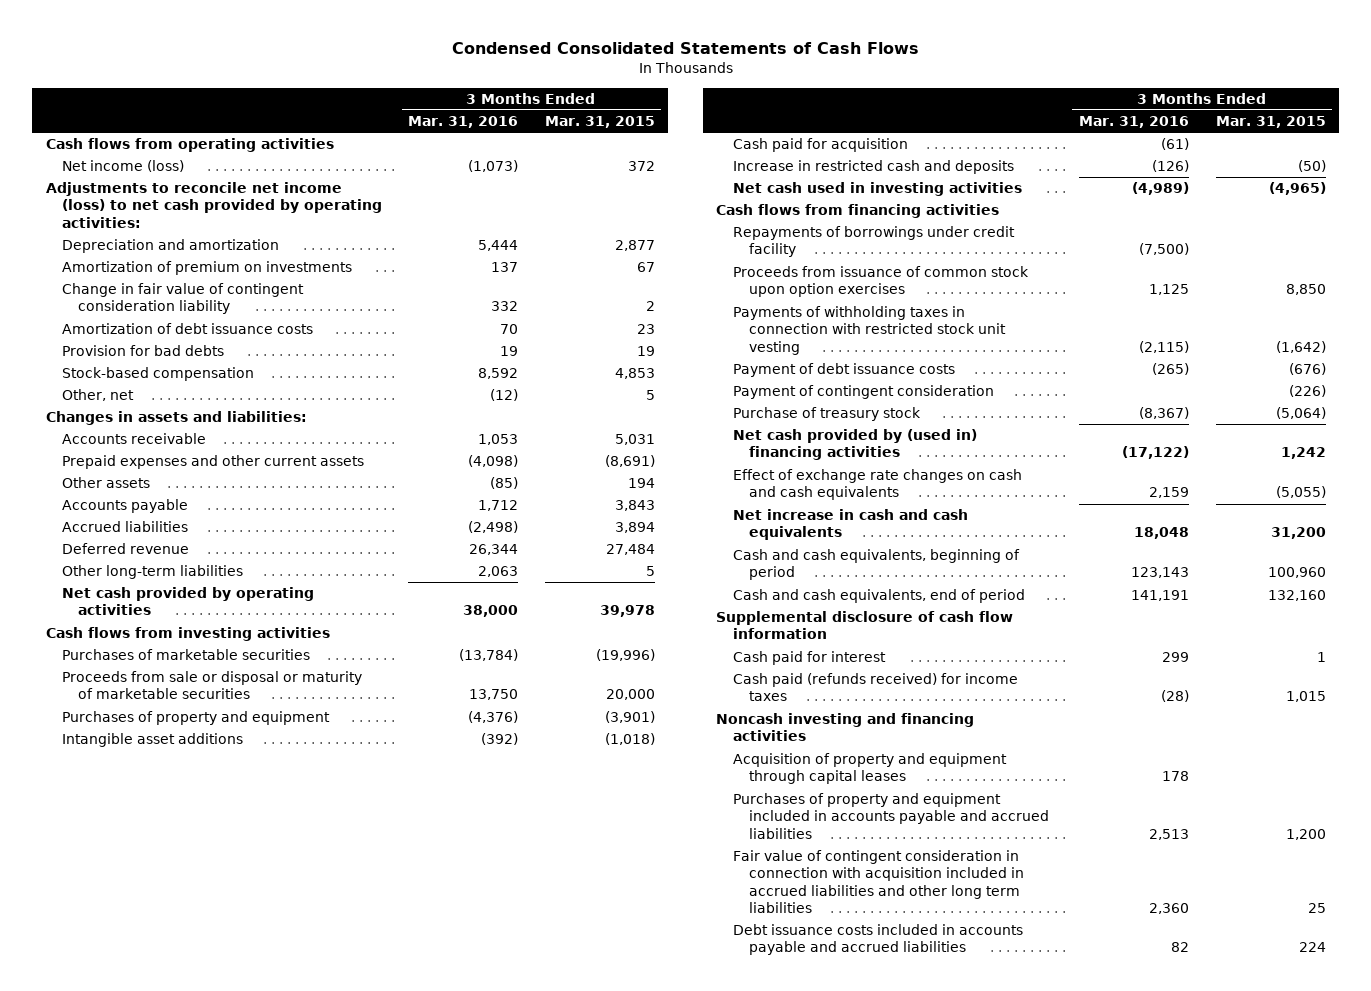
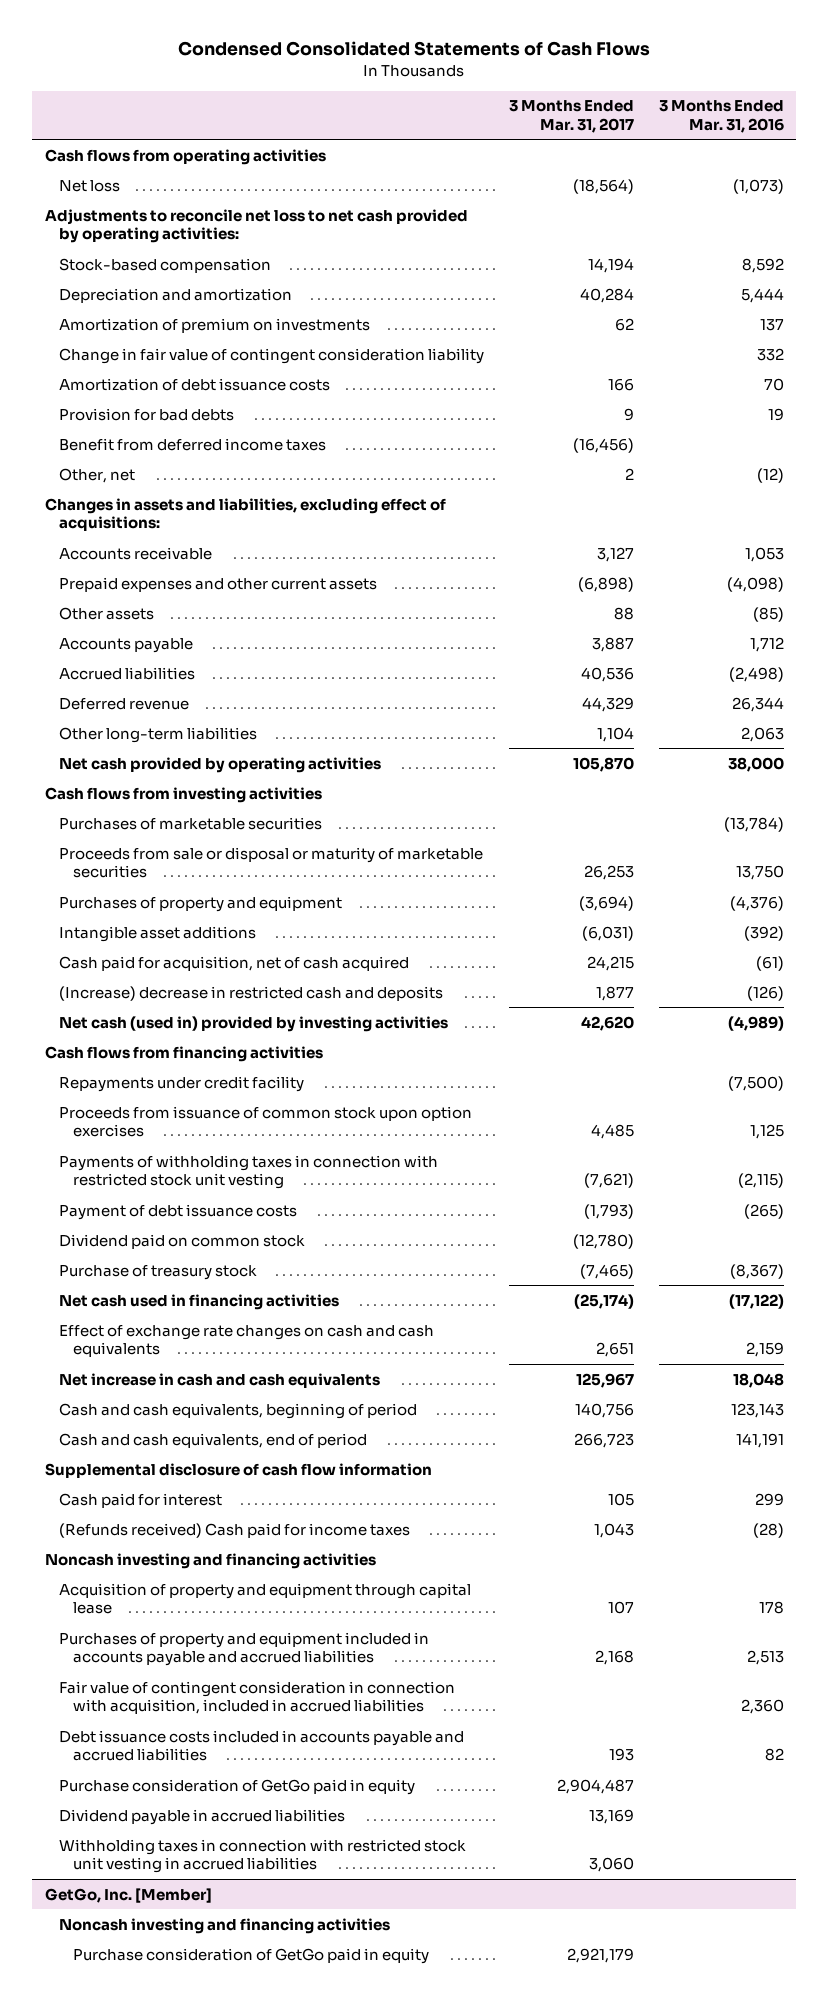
- | 3 Months Ended Mar. 31, 2016 | 3 Months Ended Mar. 31, 2015
+ | 3 Months Ended Mar. 31, 2017 | 3 Months Ended Mar. 31, 2016
- Net income (loss) | (1,073) | 372
- Adjustments to reconcile net income (loss) to net cash provided by operating activities:
+ Net loss | (18,564) | (1,073)
+ Adjustments to reconcile net loss to net cash provided by operating activities:
moved up: Stock-based compensation | 14,194 | 8,592
+ Benefit from deferred income taxes | (16,456) |
- Changes in assets and liabilities:
+ Changes in assets and liabilities, excluding effect of acquisitions:
- Cash paid for acquisition | (61) |
- Increase in restricted cash and deposits | (126) | (50)
- Net cash used in investing activities | (4,989) | (4,965)
+ Cash paid for acquisition, net of cash acquired | 24,215 | (61)
+ (Increase) decrease in restricted cash and deposits | 1,877 | (126)
+ Net cash (used in) provided by investing activities | 42,620 | (4,989)
- Repayments of borrowings under credit facility | (7,500) |
+ Repayments under credit facility | | (7,500)
- Payment of contingent consideration | | (226)
+ Dividend paid on common stock | (12,780) |
- Net cash provided by (used in) financing activities | (17,122) | 1,242
+ Net cash used in financing activities | (25,174) | (17,122)
- Cash paid (refunds received) for income taxes | (28) | 1,015
+ (Refunds received) Cash paid for income taxes | 1,043 | (28)
- Acquisition of property and equipment through capital leases | 178 |
+ Acquisition of property and equipment through capital lease | 107 | 178
- Fair value of contingent consideration in connection with acquisition included in accrued liabilities and other long term liabilities | 2,360 | 25
+ Fair value of contingent consideration in connection with acquisition, included in accrued liabilities | | 2,360
+ Purchase consideration of GetGo paid in equity | 2,904,487 |
+ Dividend payable in accrued liabilities | 13,169 |
+ Withholding taxes in connection with restricted stock unit vesting in accrued liabilities | 3,060 |
+ GetGo, Inc. [Member]
+ Noncash investing and financing activities
+ Purchase consideration of GetGo paid in equity | 2,921,179 |

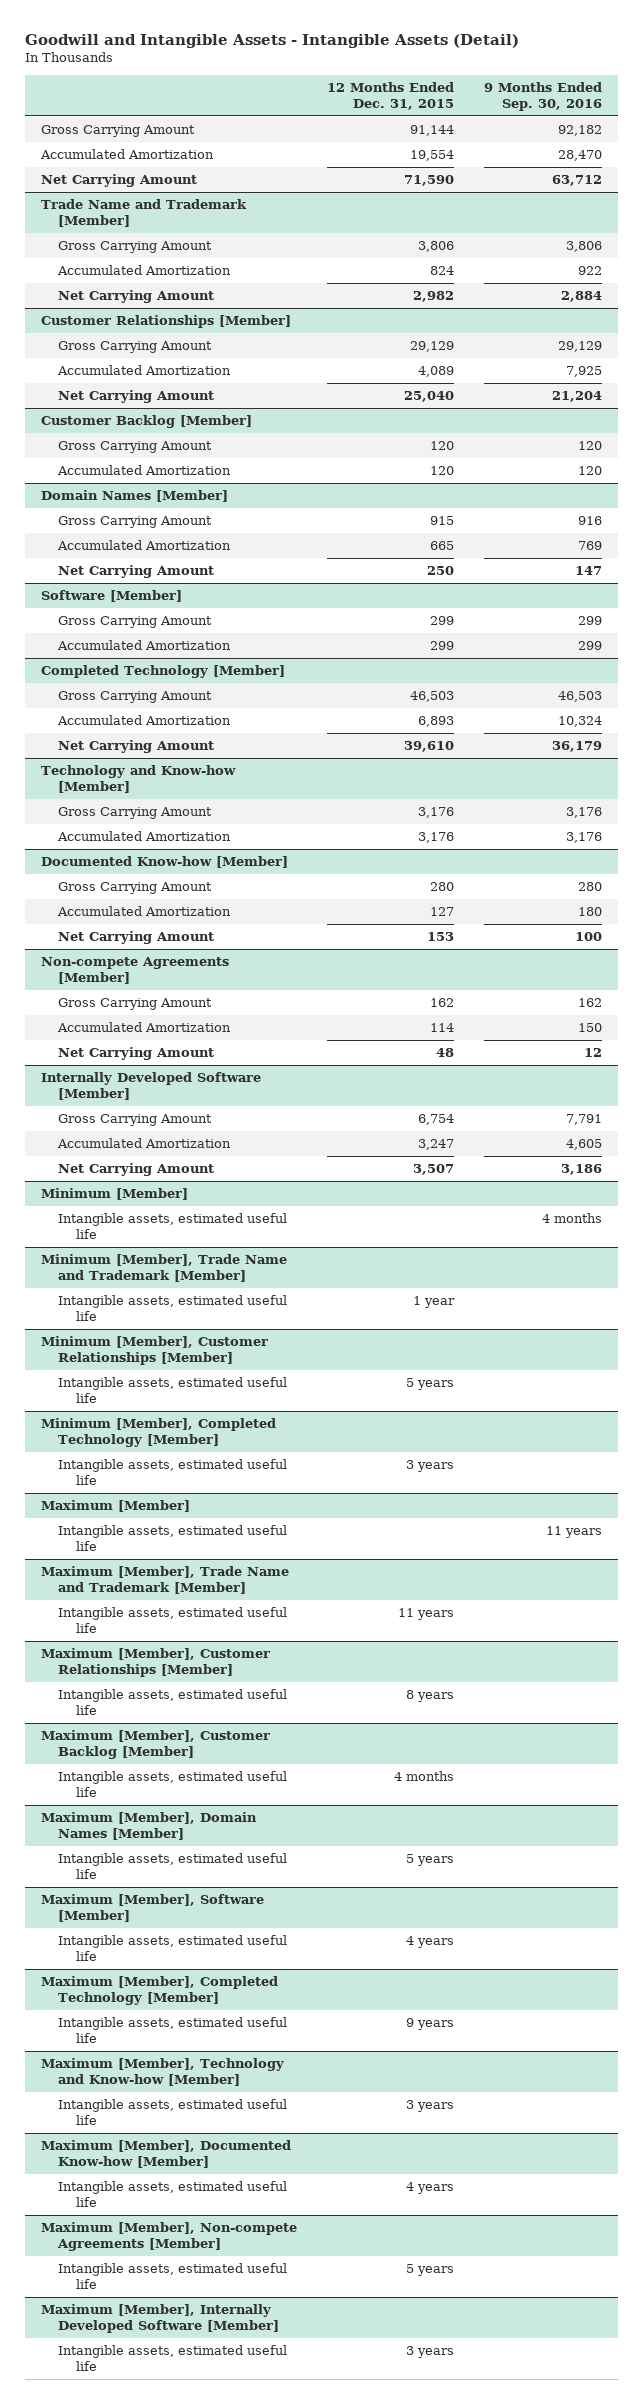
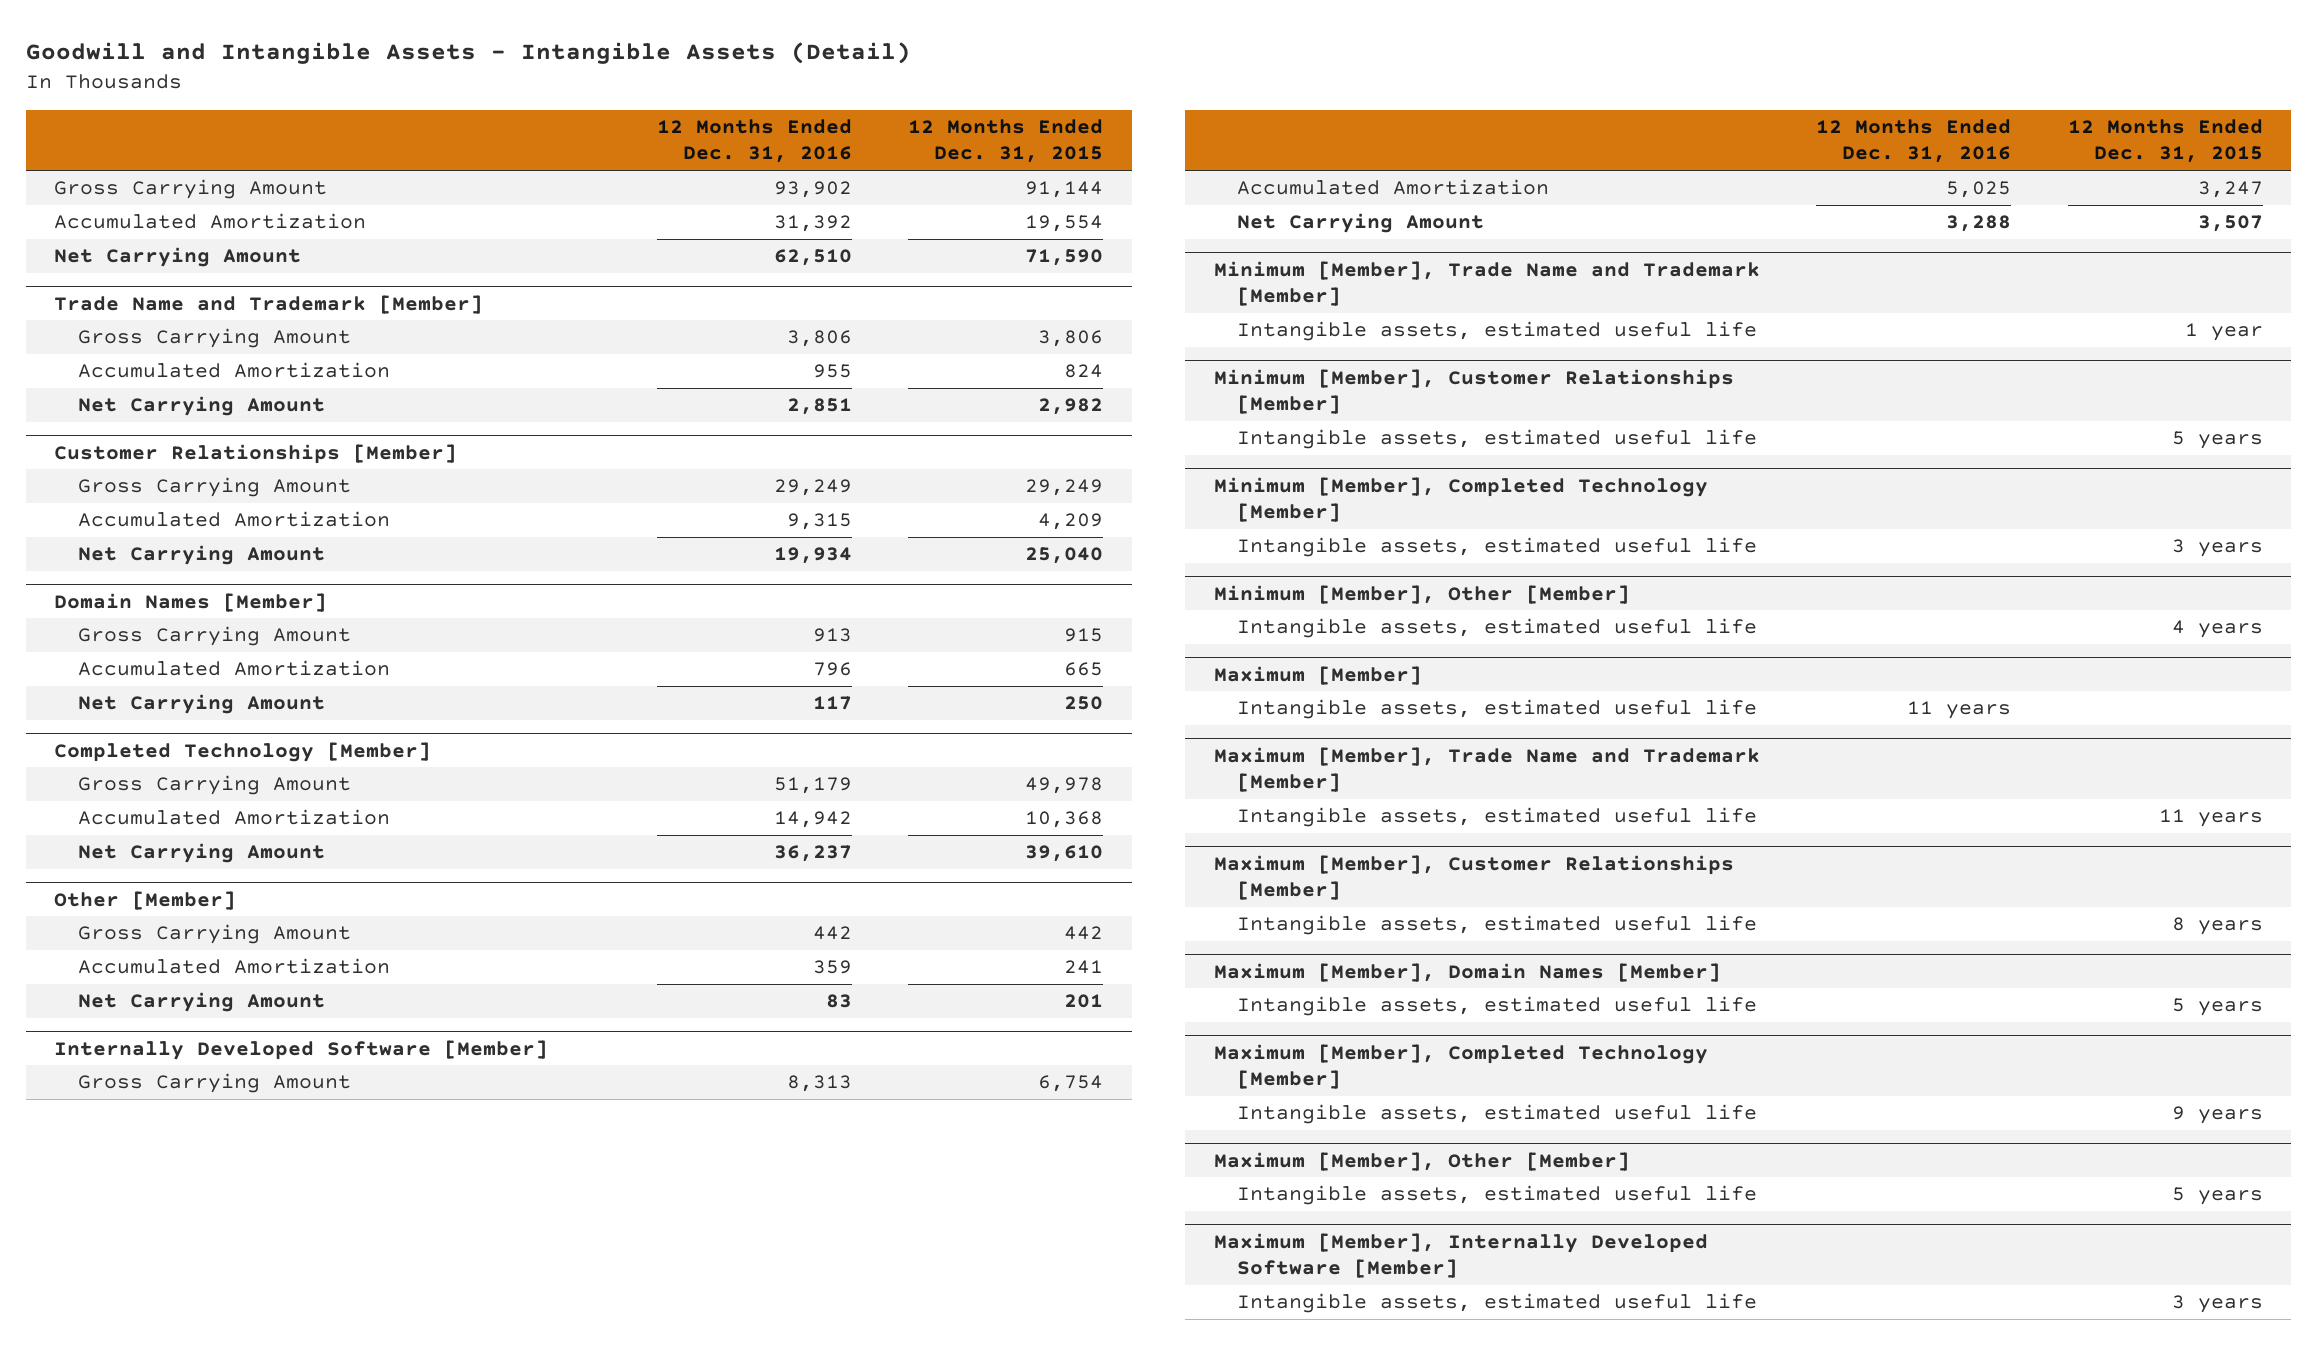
- | 12 Months Ended Dec. 31, 2015 | 9 Months Ended Sep. 30, 2016
+ | 12 Months Ended Dec. 31, 2016 | 12 Months Ended Dec. 31, 2015
@ Customer Relationships [Member]
- Gross Carrying Amount | 29,129 | 29,129
- Accumulated Amortization | 4,089 | 7,925
+ Gross Carrying Amount | 29,249 | 29,249
+ Accumulated Amortization | 9,315 | 4,209
- Customer Backlog [Member]
- Gross Carrying Amount | 120 | 120
- Accumulated Amortization | 120 | 120
- Software [Member]
- Gross Carrying Amount | 299 | 299
- Accumulated Amortization | 299 | 299
@ Completed Technology [Member]
- Gross Carrying Amount | 46,503 | 46,503
- Accumulated Amortization | 6,893 | 10,324
+ Gross Carrying Amount | 51,179 | 49,978
+ Accumulated Amortization | 14,942 | 10,368
- Technology and Know-how [Member]
- Gross Carrying Amount | 3,176 | 3,176
- Accumulated Amortization | 3,176 | 3,176
- Documented Know-how [Member]
- Gross Carrying Amount | 280 | 280
- Accumulated Amortization | 127 | 180
- Net Carrying Amount | 153 | 100
- Non-compete Agreements [Member]
- Gross Carrying Amount | 162 | 162
- Accumulated Amortization | 114 | 150
- Net Carrying Amount | 48 | 12
+ Other [Member]
+ Gross Carrying Amount | 442 | 442
+ Accumulated Amortization | 359 | 241
+ Net Carrying Amount | 83 | 201
- Minimum [Member]
- Intangible assets, estimated useful life | | 4 months
+ Minimum [Member], Other [Member]
+ Intangible assets, estimated useful life | | 4 years
- Maximum [Member], Customer Backlog [Member]
- Intangible assets, estimated useful life | 4 months |
- Maximum [Member], Software [Member]
- Intangible assets, estimated useful life | 4 years |
- Maximum [Member], Technology and Know-how [Member]
- Intangible assets, estimated useful life | 3 years |
- Maximum [Member], Documented Know-how [Member]
- Intangible assets, estimated useful life | 4 years |
- Maximum [Member], Non-compete Agreements [Member]
+ Maximum [Member], Other [Member]

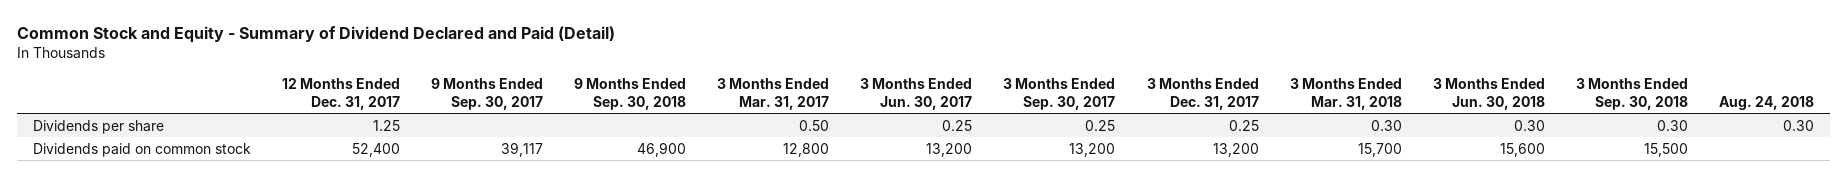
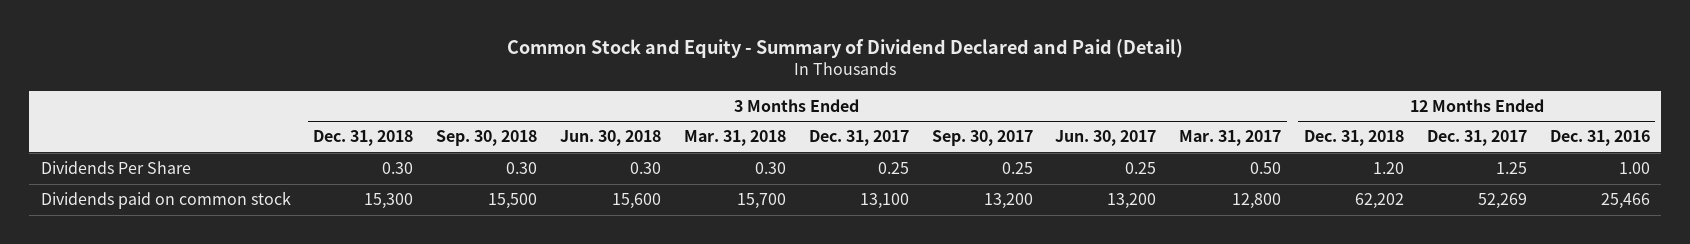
- | 12 Months Ended Dec. 31, 2017 | 9 Months Ended Sep. 30, 2017 | 9 Months Ended Sep. 30, 2018 | 3 Months Ended Mar. 31, 2017 | 3 Months Ended Jun. 30, 2017 | 3 Months Ended Sep. 30, 2017 | 3 Months Ended Dec. 31, 2017 | 3 Months Ended Mar. 31, 2018 | 3 Months Ended Jun. 30, 2018 | 3 Months Ended Sep. 30, 2018 | Aug. 24, 2018
+ | 3 Months Ended Dec. 31, 2018 | 3 Months Ended Sep. 30, 2018 | 3 Months Ended Jun. 30, 2018 | 3 Months Ended Mar. 31, 2018 | 3 Months Ended Dec. 31, 2017 | 3 Months Ended Sep. 30, 2017 | 3 Months Ended Jun. 30, 2017 | 3 Months Ended Mar. 31, 2017 | 12 Months Ended Dec. 31, 2018 | 12 Months Ended Dec. 31, 2017 | 12 Months Ended Dec. 31, 2016
- Dividends per share | 1.25 | | | 0.50 | 0.25 | 0.25 | 0.25 | 0.30 | 0.30 | 0.30 | 0.30
- Dividends paid on common stock | 52,400 | 39,117 | 46,900 | 12,800 | 13,200 | 13,200 | 13,200 | 15,700 | 15,600 | 15,500 |
+ Dividends Per Share | 0.30 | 0.30 | 0.30 | 0.30 | 0.25 | 0.25 | 0.25 | 0.50 | 1.20 | 1.25 | 1.00
+ Dividends paid on common stock | 15,300 | 15,500 | 15,600 | 15,700 | 13,100 | 13,200 | 13,200 | 12,800 | 62,202 | 52,269 | 25,466

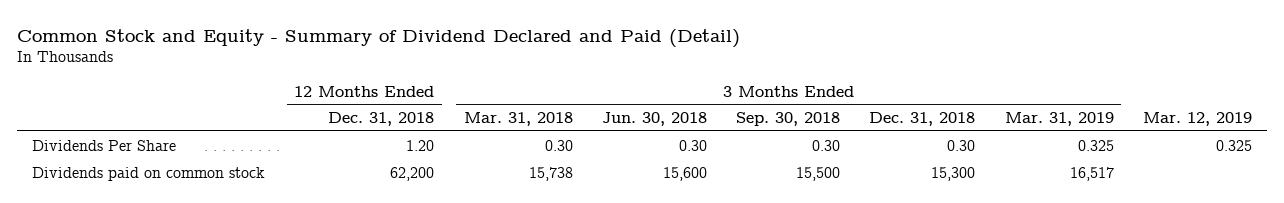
- | 3 Months Ended Dec. 31, 2018 | 3 Months Ended Sep. 30, 2018 | 3 Months Ended Jun. 30, 2018 | 3 Months Ended Mar. 31, 2018 | 3 Months Ended Dec. 31, 2017 | 3 Months Ended Sep. 30, 2017 | 3 Months Ended Jun. 30, 2017 | 3 Months Ended Mar. 31, 2017 | 12 Months Ended Dec. 31, 2018 | 12 Months Ended Dec. 31, 2017 | 12 Months Ended Dec. 31, 2016
+ | 12 Months Ended Dec. 31, 2018 | 3 Months Ended Mar. 31, 2018 | 3 Months Ended Jun. 30, 2018 | 3 Months Ended Sep. 30, 2018 | 3 Months Ended Dec. 31, 2018 | 3 Months Ended Mar. 31, 2019 | Mar. 12, 2019
- Dividends paid on common stock | 15,300 | 15,500 | 15,600 | 15,700 | 13,100 | 13,200 | 13,200 | 12,800 | 62,202 | 52,269 | 25,466
+ Dividends paid on common stock | 62,200 | 15,738 | 15,600 | 15,500 | 15,300 | 16,517 |

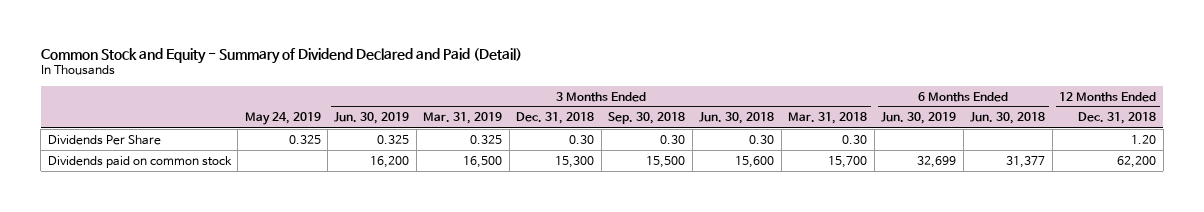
- | 12 Months Ended Dec. 31, 2018 | 3 Months Ended Mar. 31, 2018 | 3 Months Ended Jun. 30, 2018 | 3 Months Ended Sep. 30, 2018 | 3 Months Ended Dec. 31, 2018 | 3 Months Ended Mar. 31, 2019 | Mar. 12, 2019
+ | May 24, 2019 | 3 Months Ended Jun. 30, 2019 | 3 Months Ended Mar. 31, 2019 | 3 Months Ended Dec. 31, 2018 | 3 Months Ended Sep. 30, 2018 | 3 Months Ended Jun. 30, 2018 | 3 Months Ended Mar. 31, 2018 | 6 Months Ended Jun. 30, 2019 | 6 Months Ended Jun. 30, 2018 | 12 Months Ended Dec. 31, 2018
- Dividends paid on common stock | 62,200 | 15,738 | 15,600 | 15,500 | 15,300 | 16,517 |
+ Dividends paid on common stock | | 16,200 | 16,500 | 15,300 | 15,500 | 15,600 | 15,700 | 32,699 | 31,377 | 62,200

